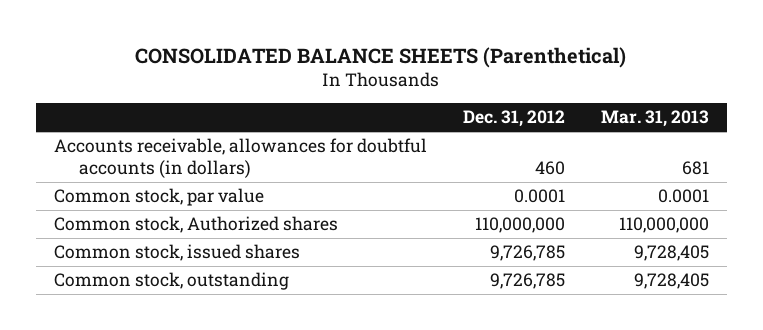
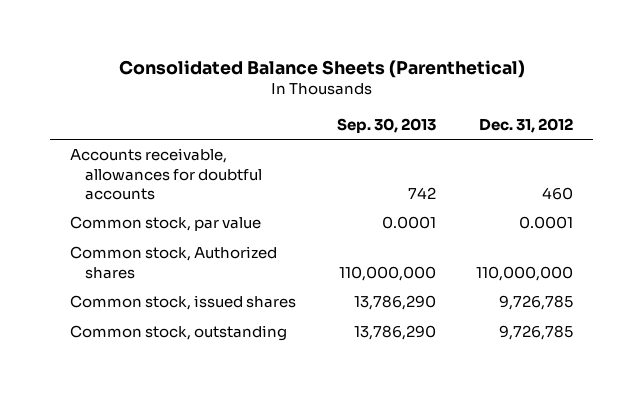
- CONSOLIDATED BALANCE SHEETS (Parenthetical)
+ Consolidated Balance Sheets (Parenthetical)
- | Dec. 31, 2012 | Mar. 31, 2013
+ | Sep. 30, 2013 | Dec. 31, 2012
- Accounts receivable, allowances for doubtful accounts (in dollars) | 460 | 681
+ Accounts receivable, allowances for doubtful accounts | 742 | 460

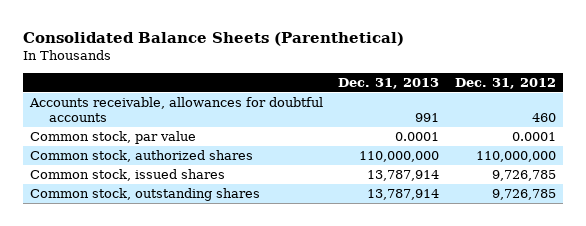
- | Sep. 30, 2013 | Dec. 31, 2012
+ | Dec. 31, 2013 | Dec. 31, 2012
- Common stock, Authorized shares | 110,000,000 | 110,000,000
+ Common stock, authorized shares | 110,000,000 | 110,000,000
- Common stock, outstanding | 13,786,290 | 9,726,785
+ Common stock, outstanding shares | 13,787,914 | 9,726,785

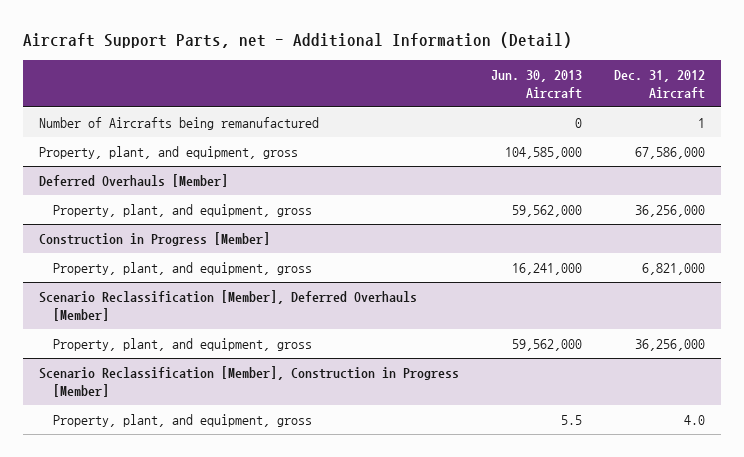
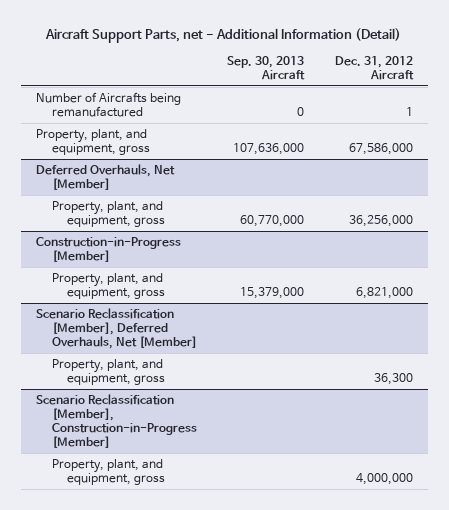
- | Jun. 30, 2013 Aircraft | Dec. 31, 2012 Aircraft
+ | Sep. 30, 2013 Aircraft | Dec. 31, 2012 Aircraft
- Deferred Overhauls [Member]
+ Deferred Overhauls, Net [Member]
- Construction in Progress [Member]
+ Construction-in-Progress [Member]
- Scenario Reclassification [Member], Deferred Overhauls [Member]
- Property, plant, and equipment, gross | 59,562,000 | 36,256,000
- Scenario Reclassification [Member], Construction in Progress [Member]
- Property, plant, and equipment, gross | 5.5 | 4.0
+ Scenario Reclassification [Member], Deferred Overhauls, Net [Member]
+ Property, plant, and equipment, gross | | 36,300
+ Scenario Reclassification [Member], Construction-in-Progress [Member]
+ Property, plant, and equipment, gross | | 4,000,000

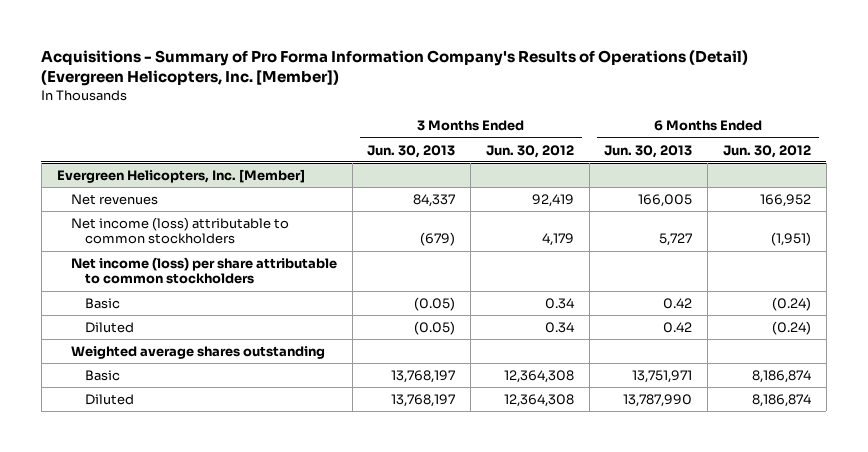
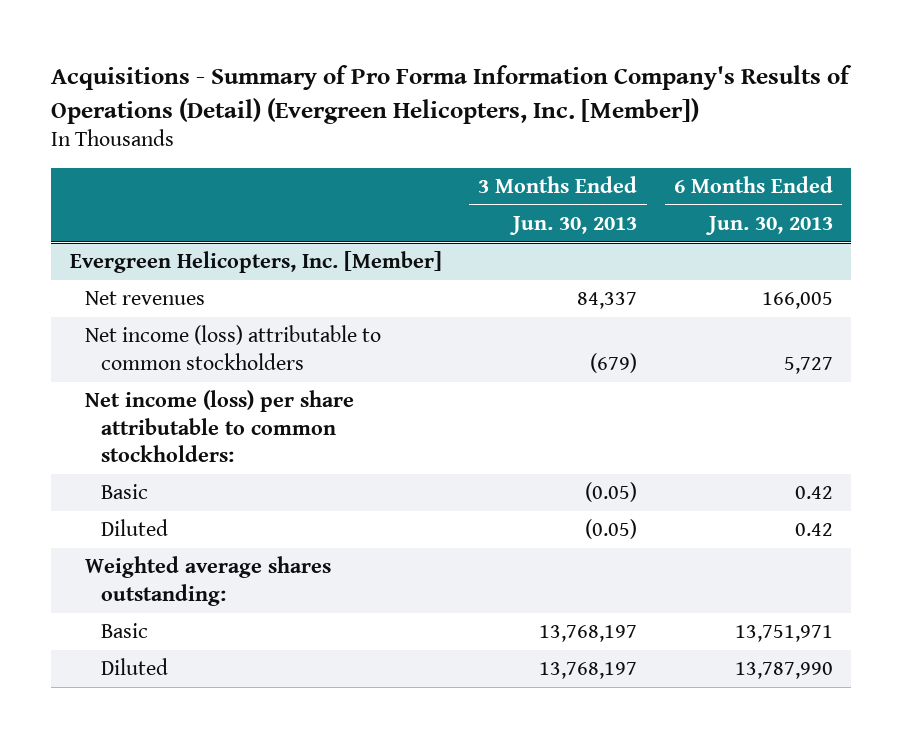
- | 3 Months Ended Jun. 30, 2013 | 3 Months Ended Jun. 30, 2012 | 6 Months Ended Jun. 30, 2013 | 6 Months Ended Jun. 30, 2012
+ | 3 Months Ended Jun. 30, 2013 | 6 Months Ended Jun. 30, 2013
@ Evergreen Helicopters, Inc. [Member]
- Net income (loss) per share attributable to common stockholders
+ Net income (loss) per share attributable to common stockholders:
- Weighted average shares outstanding
+ Weighted average shares outstanding:

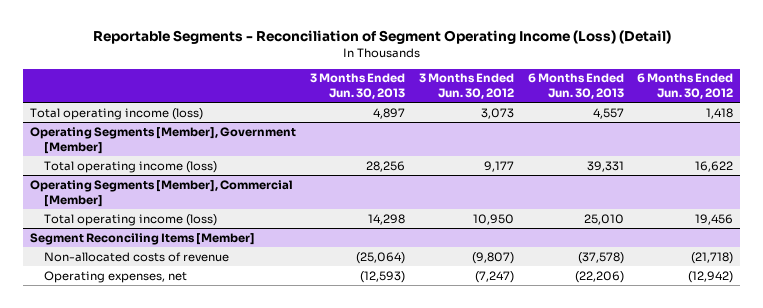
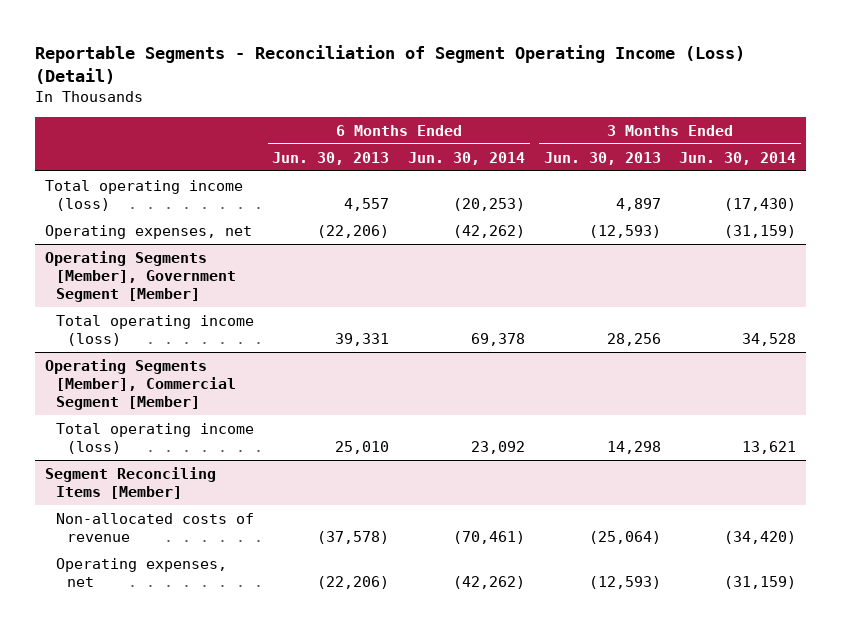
- | 3 Months Ended Jun. 30, 2013 | 3 Months Ended Jun. 30, 2012 | 6 Months Ended Jun. 30, 2013 | 6 Months Ended Jun. 30, 2012
+ | 6 Months Ended Jun. 30, 2013 | 6 Months Ended Jun. 30, 2014 | 3 Months Ended Jun. 30, 2013 | 3 Months Ended Jun. 30, 2014
- Operating Segments [Member], Government [Member]
+ Operating expenses, net | (22,206) | (42,262) | (12,593) | (31,159)
+ Operating Segments [Member], Government Segment [Member]
- Operating Segments [Member], Commercial [Member]
+ Operating Segments [Member], Commercial Segment [Member]

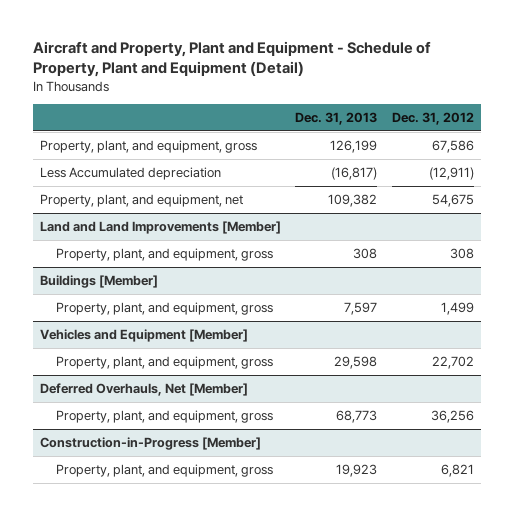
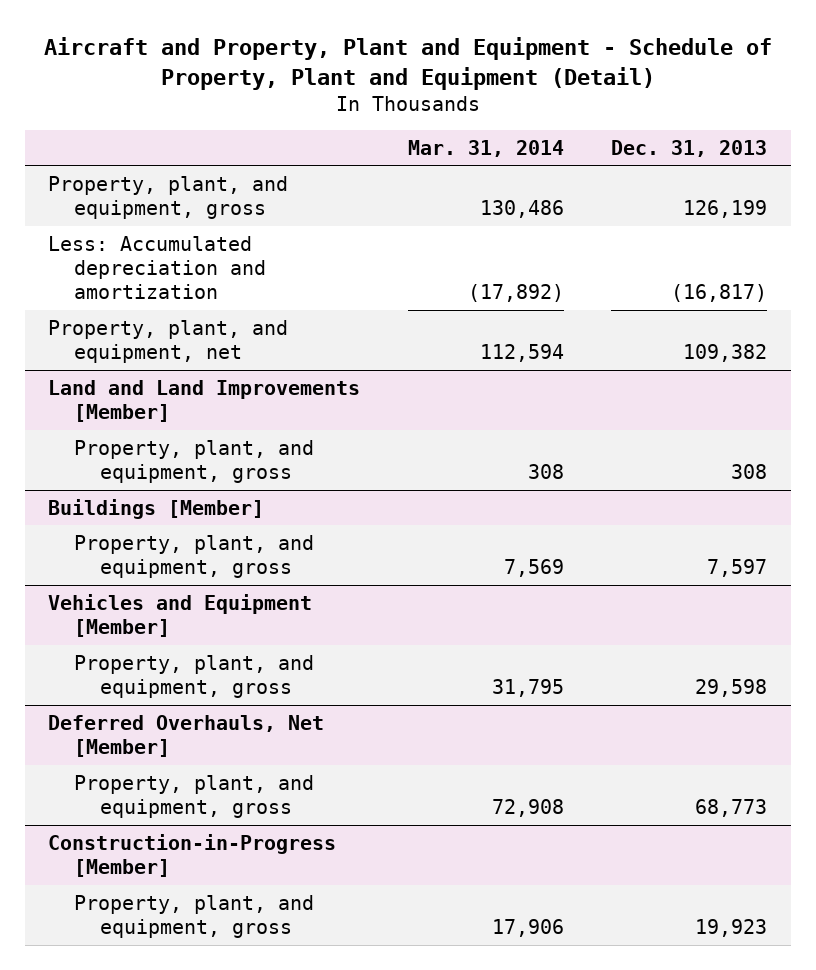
- | Dec. 31, 2013 | Dec. 31, 2012
+ | Mar. 31, 2014 | Dec. 31, 2013
- Less Accumulated depreciation | (16,817) | (12,911)
+ Less: Accumulated depreciation and amortization | (17,892) | (16,817)

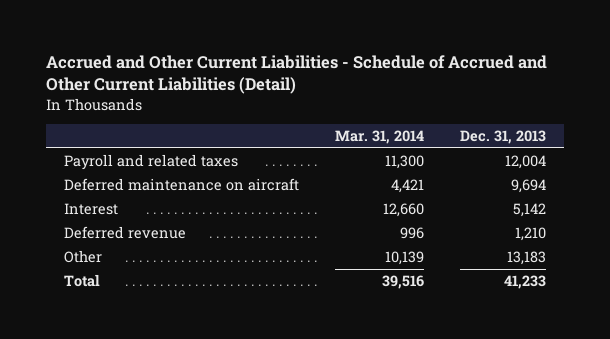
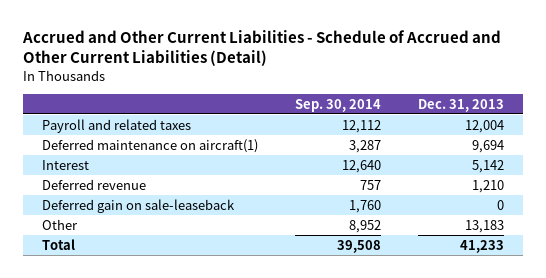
- | Mar. 31, 2014 | Dec. 31, 2013
+ | Sep. 30, 2014 | Dec. 31, 2013
- Deferred maintenance on aircraft | 4,421 | 9,694
+ Deferred maintenance on aircraft(1) | 3,287 | 9,694
+ Deferred gain on sale-leaseback | 1,760 | 0

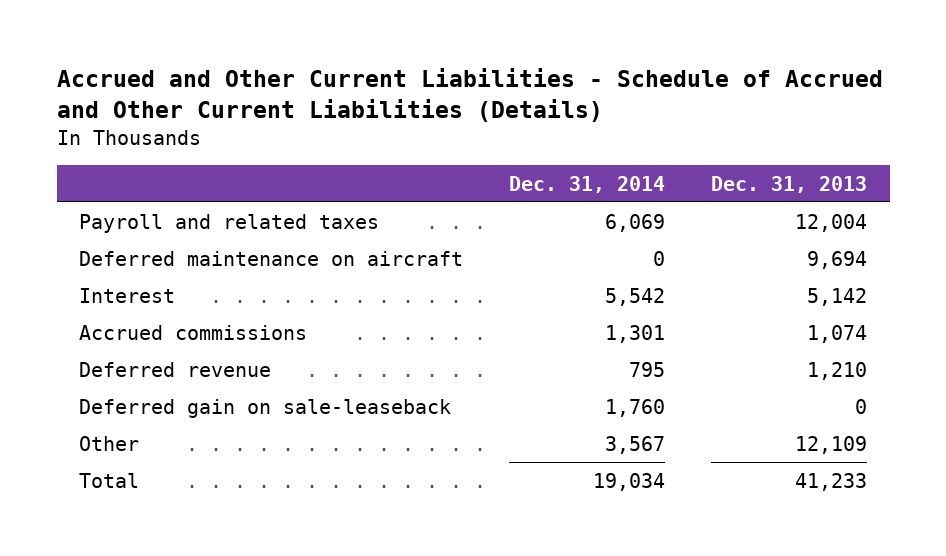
- Accrued and Other Current Liabilities - Schedule of Accrued and Other Current Liabilities (Detail)
+ Accrued and Other Current Liabilities - Schedule of Accrued and Other Current Liabilities (Details)
- | Sep. 30, 2014 | Dec. 31, 2013
+ | Dec. 31, 2014 | Dec. 31, 2013
- Deferred maintenance on aircraft(1) | 3,287 | 9,694
+ Deferred maintenance on aircraft | 0 | 9,694
+ Accrued commissions | 1,301 | 1,074
- Other | 8,952 | 13,183
+ Other | 3,567 | 12,109

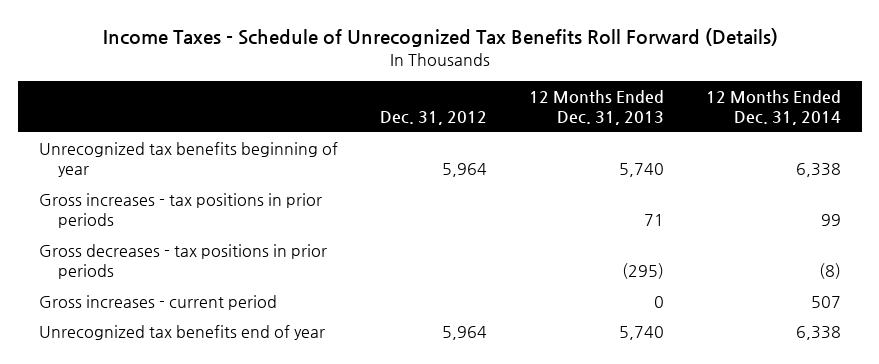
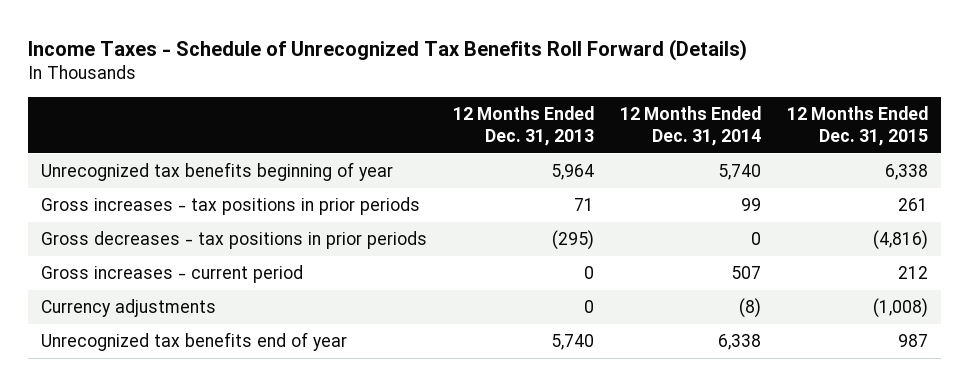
- | Dec. 31, 2012 | 12 Months Ended Dec. 31, 2013 | 12 Months Ended Dec. 31, 2014
+ | 12 Months Ended Dec. 31, 2013 | 12 Months Ended Dec. 31, 2014 | 12 Months Ended Dec. 31, 2015
- Unrecognized tax benefits beginning of year | 5,964 | 5,740 | 6,338
+ Unrecognized tax benefits beginning of year | 5,964 | 5,740 | 6,338
- Gross decreases - tax positions in prior periods | | (295) | (8)
+ Gross decreases - tax positions in prior periods | (295) | 0 | (4,816)
+ Currency adjustments | 0 | (8) | (1,008)

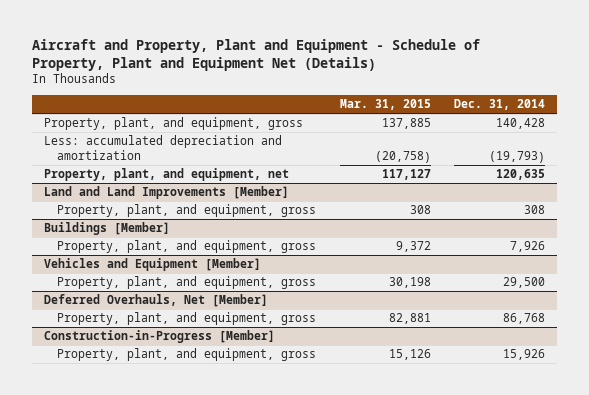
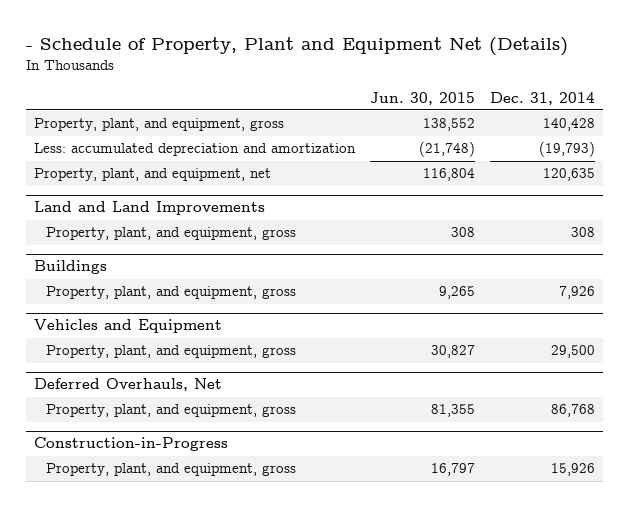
- Aircraft and Property, Plant and Equipment - Schedule of Property, Plant and Equipment Net (Details)
+ - Schedule of Property, Plant and Equipment Net (Details)
- | Mar. 31, 2015 | Dec. 31, 2014
+ | Jun. 30, 2015 | Dec. 31, 2014
- Land and Land Improvements [Member]
+ Land and Land Improvements
- Buildings [Member]
+ Buildings
- Vehicles and Equipment [Member]
+ Vehicles and Equipment
- Deferred Overhauls, Net [Member]
+ Deferred Overhauls, Net
- Construction-in-Progress [Member]
+ Construction-in-Progress

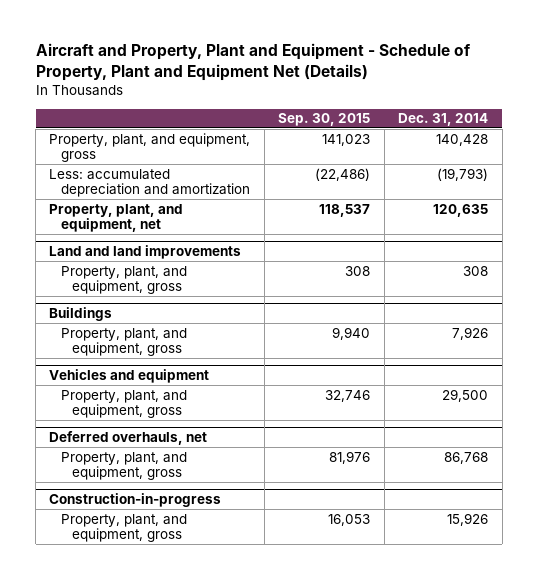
- - Schedule of Property, Plant and Equipment Net (Details)
+ Aircraft and Property, Plant and Equipment - Schedule of Property, Plant and Equipment Net (Details)
- | Jun. 30, 2015 | Dec. 31, 2014
+ | Sep. 30, 2015 | Dec. 31, 2014
- Land and Land Improvements
+ Land and land improvements
- Vehicles and Equipment
+ Vehicles and equipment
- Deferred Overhauls, Net
+ Deferred overhauls, net
- Construction-in-Progress
+ Construction-in-progress

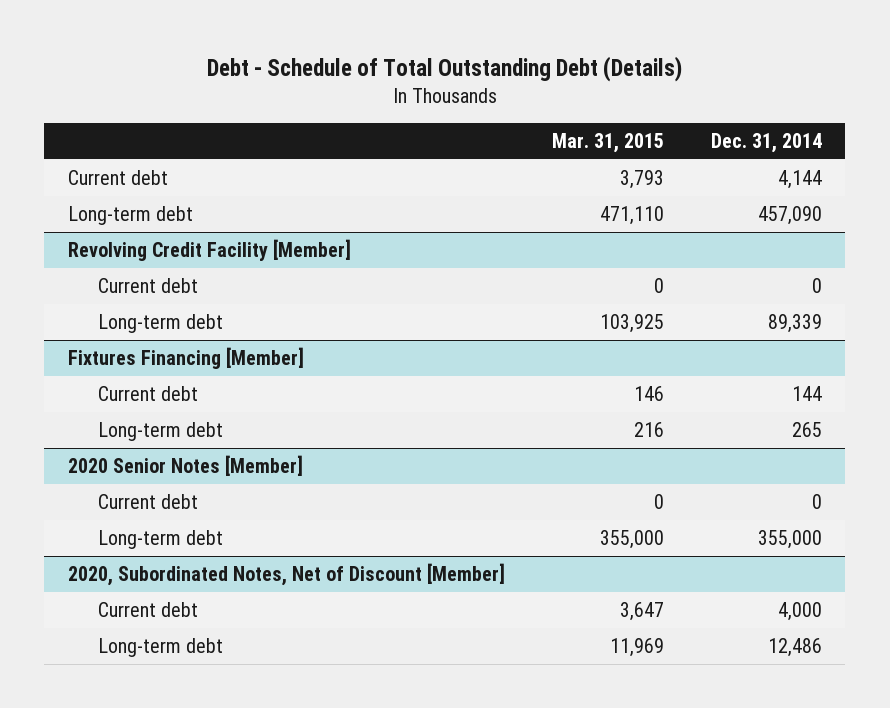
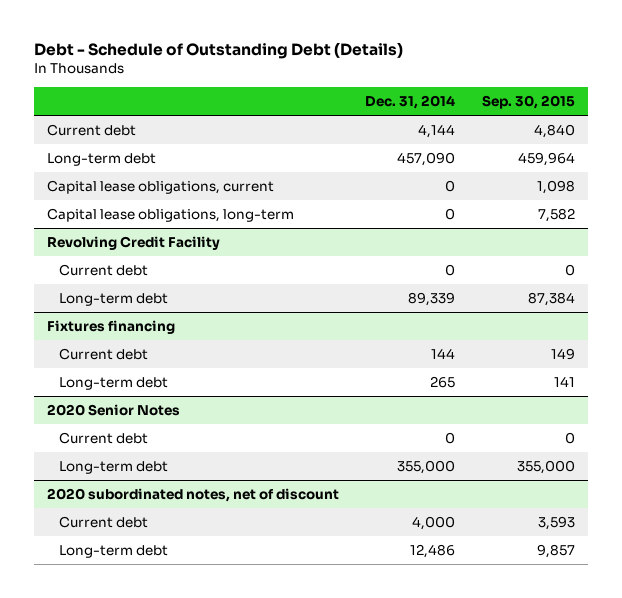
- Debt - Schedule of Total Outstanding Debt (Details)
+ Debt - Schedule of Outstanding Debt (Details)
- | Mar. 31, 2015 | Dec. 31, 2014
+ | Dec. 31, 2014 | Sep. 30, 2015
- Revolving Credit Facility [Member]
+ Capital lease obligations, current | 0 | 1,098
+ Capital lease obligations, long-term | 0 | 7,582
+ Revolving Credit Facility
- Fixtures Financing [Member]
+ Fixtures financing
- 2020 Senior Notes [Member]
+ 2020 Senior Notes
- 2020, Subordinated Notes, Net of Discount [Member]
+ 2020 subordinated notes, net of discount

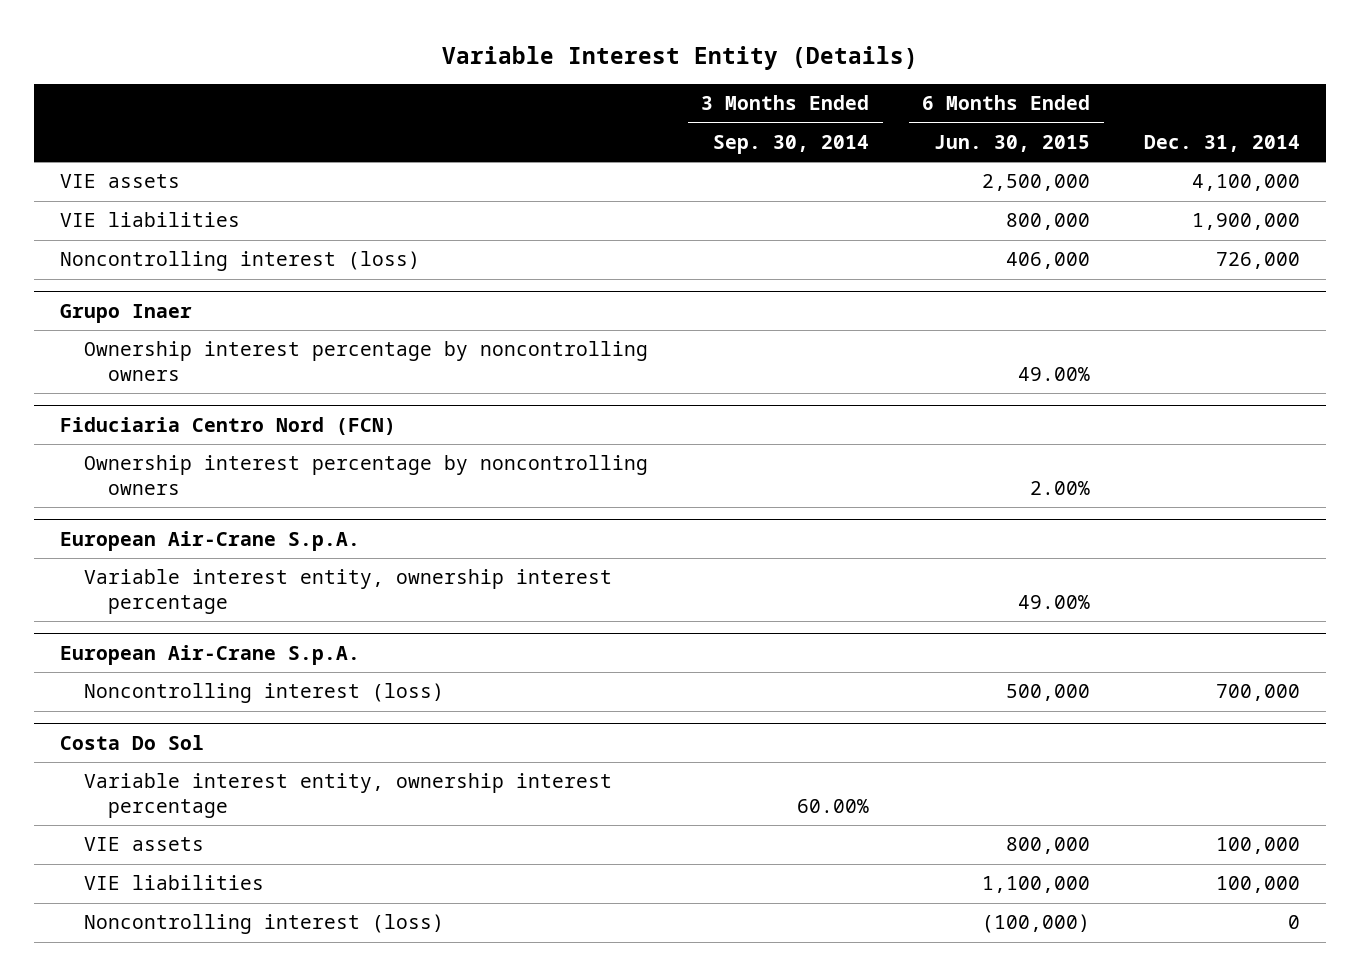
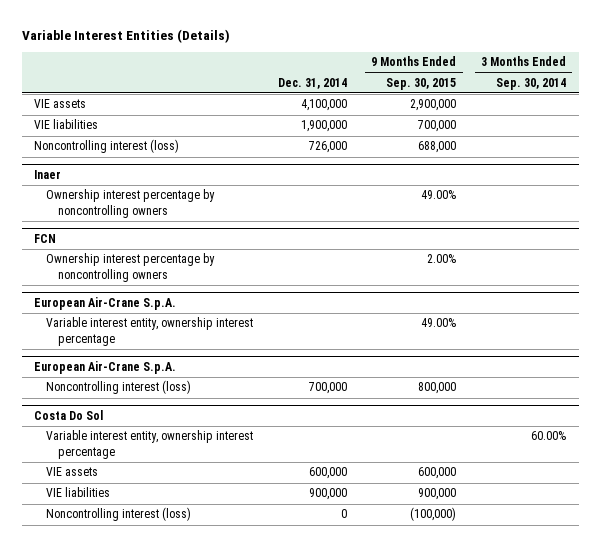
- Variable Interest Entity (Details)
+ Variable Interest Entities (Details)
- | 3 Months Ended Sep. 30, 2014 | 6 Months Ended Jun. 30, 2015 | Dec. 31, 2014
+ | Dec. 31, 2014 | 9 Months Ended Sep. 30, 2015 | 3 Months Ended Sep. 30, 2014
- Grupo Inaer
+ Inaer
- Fiduciaria Centro Nord (FCN)
+ FCN
@ Costa Do Sol
- VIE assets | | 800,000 | 100,000
- VIE liabilities | | 1,100,000 | 100,000
+ VIE assets | 600,000 | 600,000 |
+ VIE liabilities | 900,000 | 900,000 |

